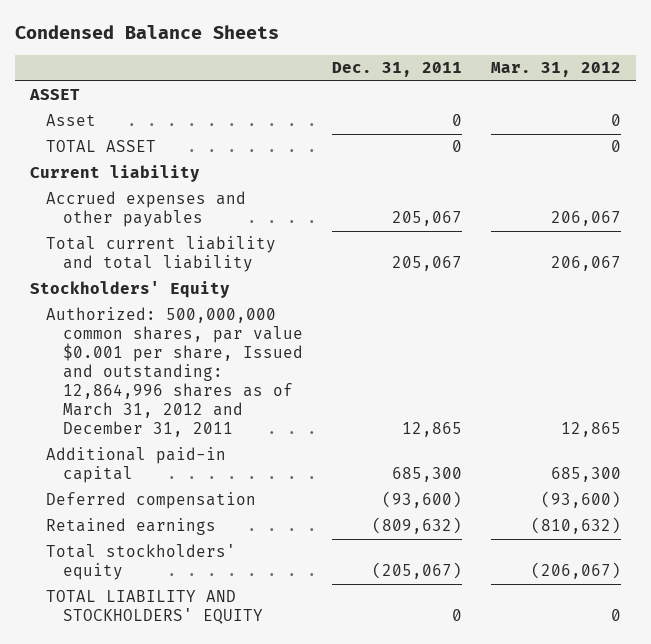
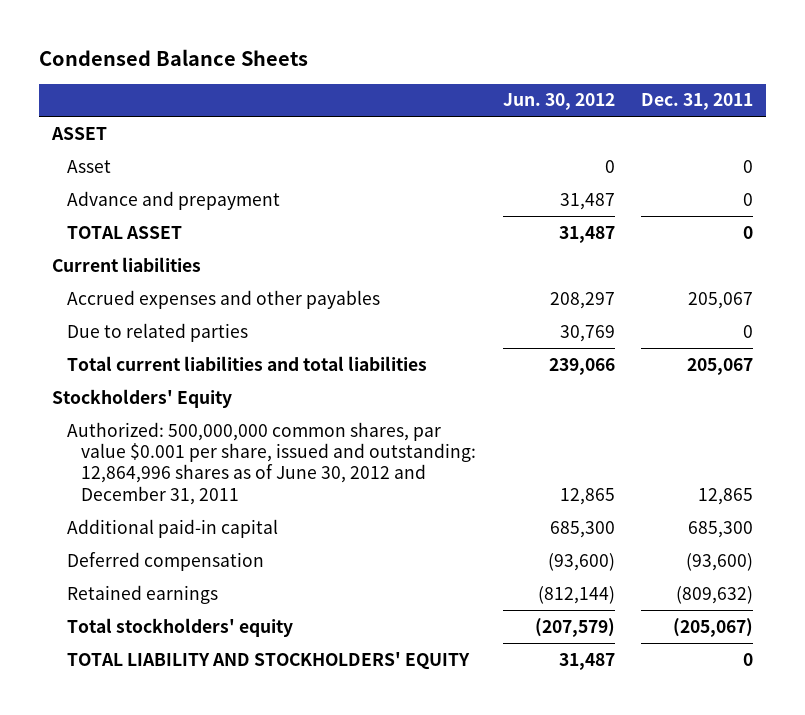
- | Dec. 31, 2011 | Mar. 31, 2012
+ | Jun. 30, 2012 | Dec. 31, 2011
+ Advance and prepayment | 31,487 | 0
- Current liability
+ Current liabilities
- Total current liability and total liability | 205,067 | 206,067
+ Due to related parties | 30,769 | 0
+ Total current liabilities and total liabilities | 239,066 | 205,067
- Authorized: 500,000,000 common shares, par value $0.001 per share, Issued and outstanding: 12,864,996 shares as of March 31, 2012 and December 31, 2011 | 12,865 | 12,865
+ Authorized: 500,000,000 common shares, par value $0.001 per share, issued and outstanding: 12,864,996 shares as of June 30, 2012 and December 31, 2011 | 12,865 | 12,865

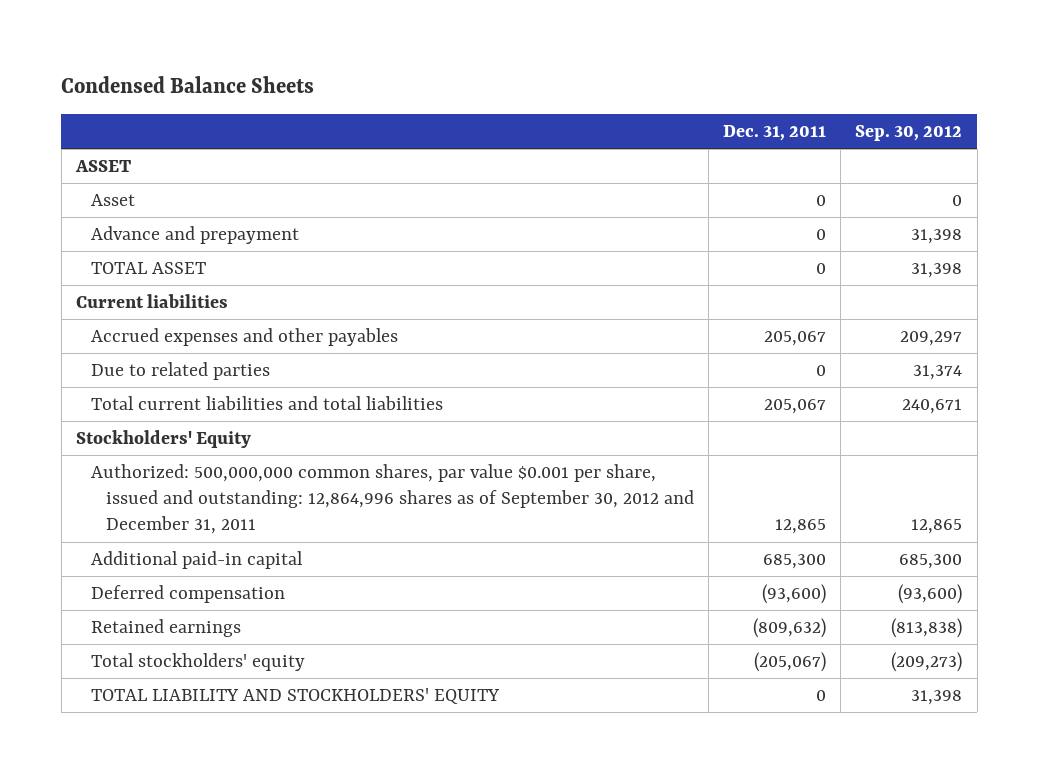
- | Jun. 30, 2012 | Dec. 31, 2011
+ | Dec. 31, 2011 | Sep. 30, 2012
- Authorized: 500,000,000 common shares, par value $0.001 per share, issued and outstanding: 12,864,996 shares as of June 30, 2012 and December 31, 2011 | 12,865 | 12,865
+ Authorized: 500,000,000 common shares, par value $0.001 per share, issued and outstanding: 12,864,996 shares as of September 30, 2012 and December 31, 2011 | 12,865 | 12,865

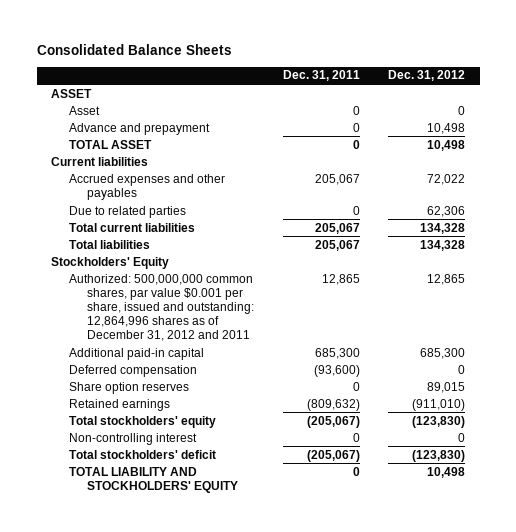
- Condensed Balance Sheets
+ Consolidated Balance Sheets
- | Dec. 31, 2011 | Sep. 30, 2012
+ | Dec. 31, 2011 | Dec. 31, 2012
- Total current liabilities and total liabilities | 205,067 | 240,671
+ Total current liabilities | 205,067 | 134,328
+ Total liabilities | 205,067 | 134,328
- Authorized: 500,000,000 common shares, par value $0.001 per share, issued and outstanding: 12,864,996 shares as of September 30, 2012 and December 31, 2011 | 12,865 | 12,865
+ Authorized: 500,000,000 common shares, par value $0.001 per share, issued and outstanding: 12,864,996 shares as of December 31, 2012 and 2011 | 12,865 | 12,865
+ Share option reserves | 0 | 89,015
+ Non-controlling interest | 0 | 0
+ Total stockholders' deficit | (205,067) | (123,830)

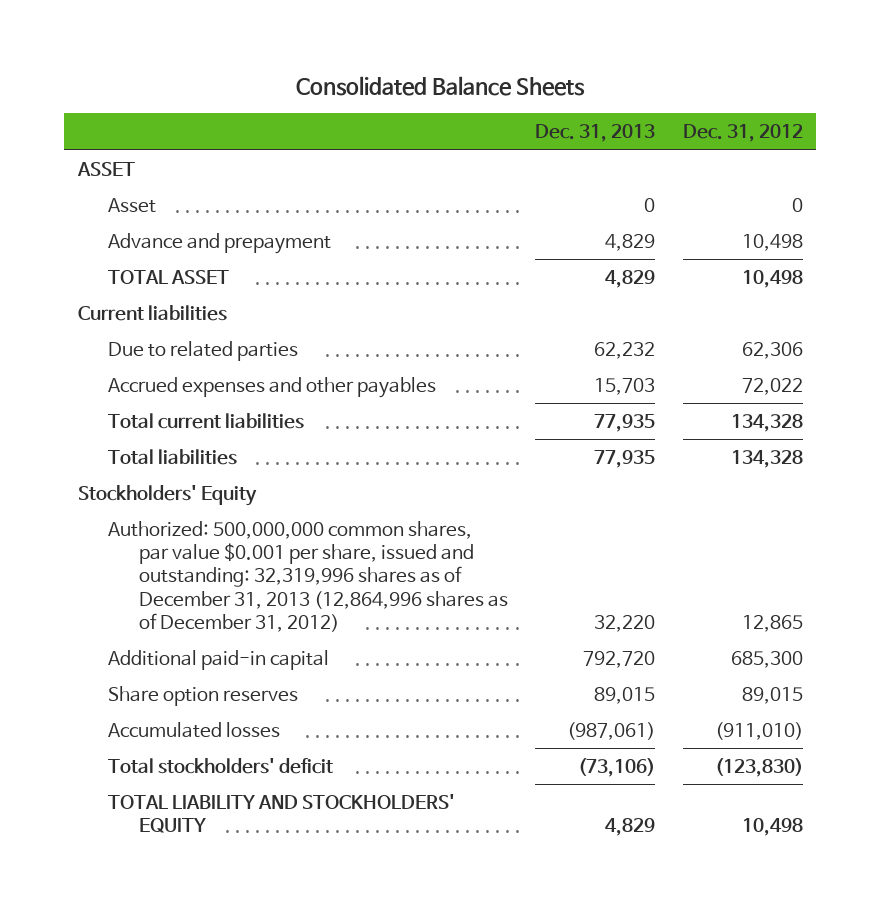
- | Dec. 31, 2011 | Dec. 31, 2012
+ | Dec. 31, 2013 | Dec. 31, 2012
moved down: Accrued expenses and other payables | 15,703 | 72,022
- Authorized: 500,000,000 common shares, par value $0.001 per share, issued and outstanding: 12,864,996 shares as of December 31, 2012 and 2011 | 12,865 | 12,865
+ Authorized: 500,000,000 common shares, par value $0.001 per share, issued and outstanding: 32,319,996 shares as of December 31, 2013 (12,864,996 shares as of December 31, 2012) | 32,220 | 12,865
- Deferred compensation | (93,600) | 0
- Retained earnings | (809,632) | (911,010)
- Total stockholders' equity | (205,067) | (123,830)
- Non-controlling interest | 0 | 0
+ Accumulated losses | (987,061) | (911,010)

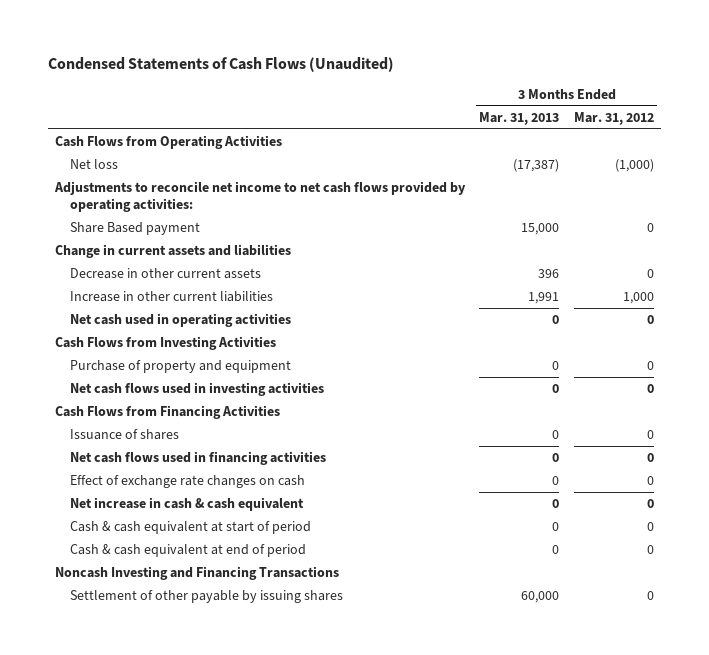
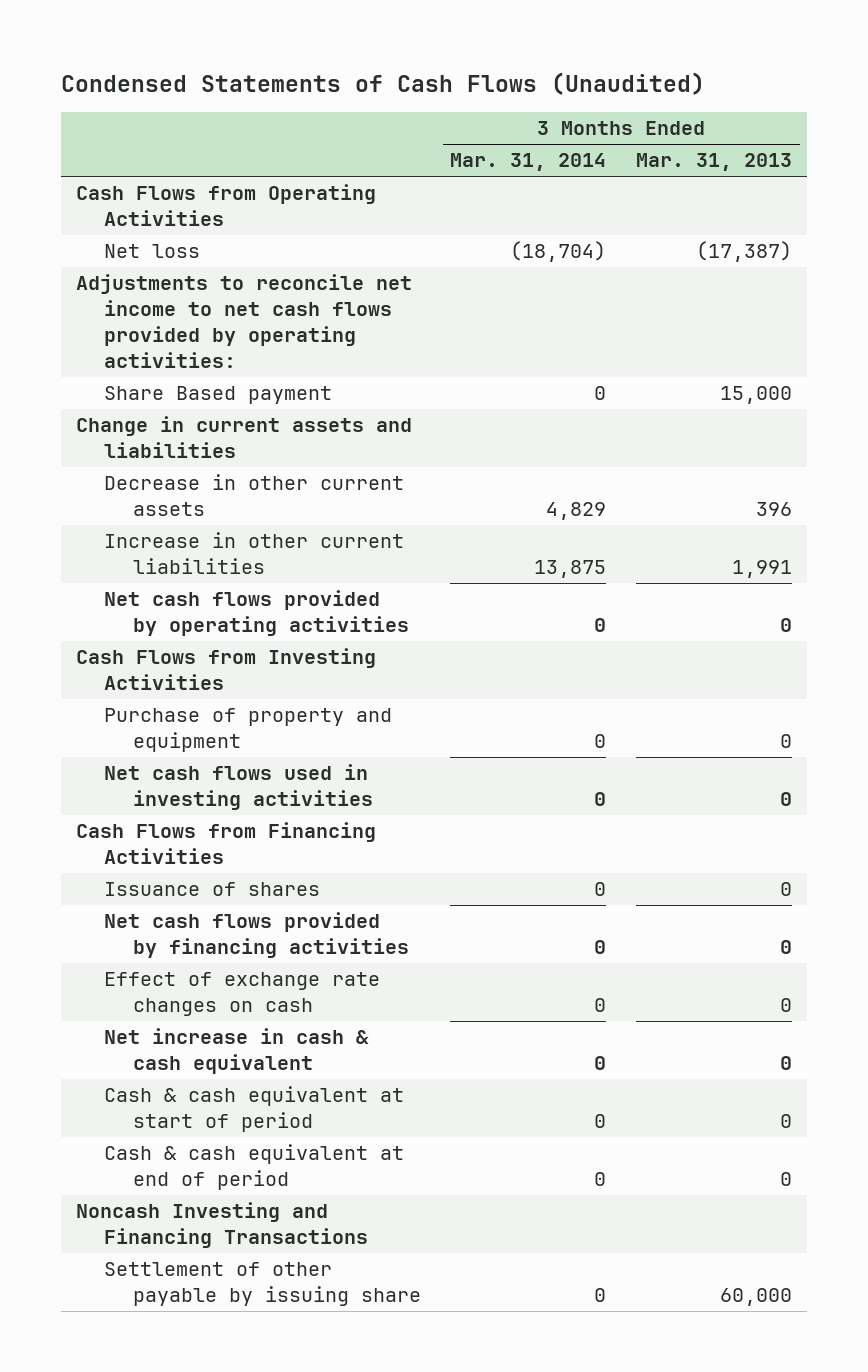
- | 3 Months Ended Mar. 31, 2013 | 3 Months Ended Mar. 31, 2012
+ | 3 Months Ended Mar. 31, 2014 | 3 Months Ended Mar. 31, 2013
- Net cash used in operating activities | 0 | 0
+ Net cash flows provided by operating activities | 0 | 0
- Net cash flows used in financing activities | 0 | 0
+ Net cash flows provided by financing activities | 0 | 0
- Settlement of other payable by issuing shares | 60,000 | 0
+ Settlement of other payable by issuing share | 0 | 60,000

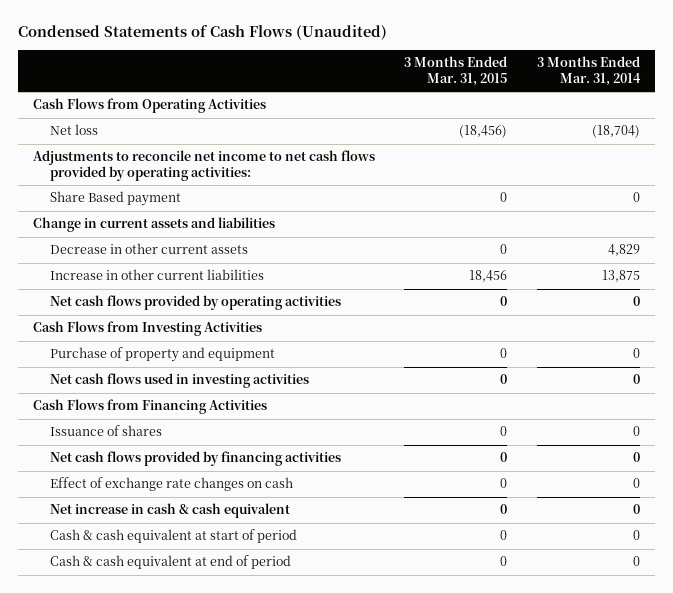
- | 3 Months Ended Mar. 31, 2014 | 3 Months Ended Mar. 31, 2013
+ | 3 Months Ended Mar. 31, 2015 | 3 Months Ended Mar. 31, 2014
- Noncash Investing and Financing Transactions
- Settlement of other payable by issuing share | 0 | 60,000

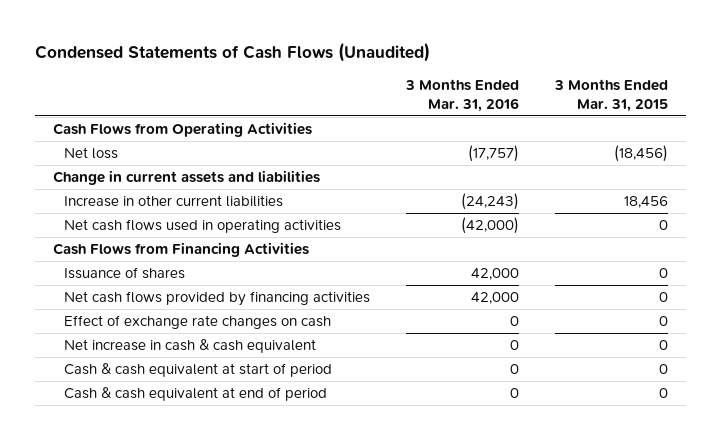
- | 3 Months Ended Mar. 31, 2015 | 3 Months Ended Mar. 31, 2014
+ | 3 Months Ended Mar. 31, 2016 | 3 Months Ended Mar. 31, 2015
- Adjustments to reconcile net income to net cash flows provided by operating activities:
- Share Based payment | 0 | 0
- Decrease in other current assets | 0 | 4,829
- Net cash flows provided by operating activities | 0 | 0
- Cash Flows from Investing Activities
- Purchase of property and equipment | 0 | 0
- Net cash flows used in investing activities | 0 | 0
+ Net cash flows used in operating activities | (42,000) | 0

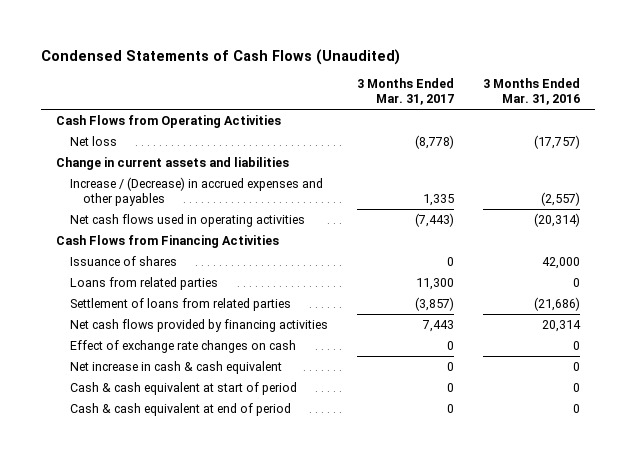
- | 3 Months Ended Mar. 31, 2016 | 3 Months Ended Mar. 31, 2015
+ | 3 Months Ended Mar. 31, 2017 | 3 Months Ended Mar. 31, 2016
- Increase in other current liabilities | (24,243) | 18,456
- Net cash flows used in operating activities | (42,000) | 0
+ Increase / (Decrease) in accrued expenses and other payables | 1,335 | (2,557)
+ Net cash flows used in operating activities | (7,443) | (20,314)
- Net cash flows provided by financing activities | 42,000 | 0
+ Loans from related parties | 11,300 | 0
+ Settlement of loans from related parties | (3,857) | (21,686)
+ Net cash flows provided by financing activities | 7,443 | 20,314

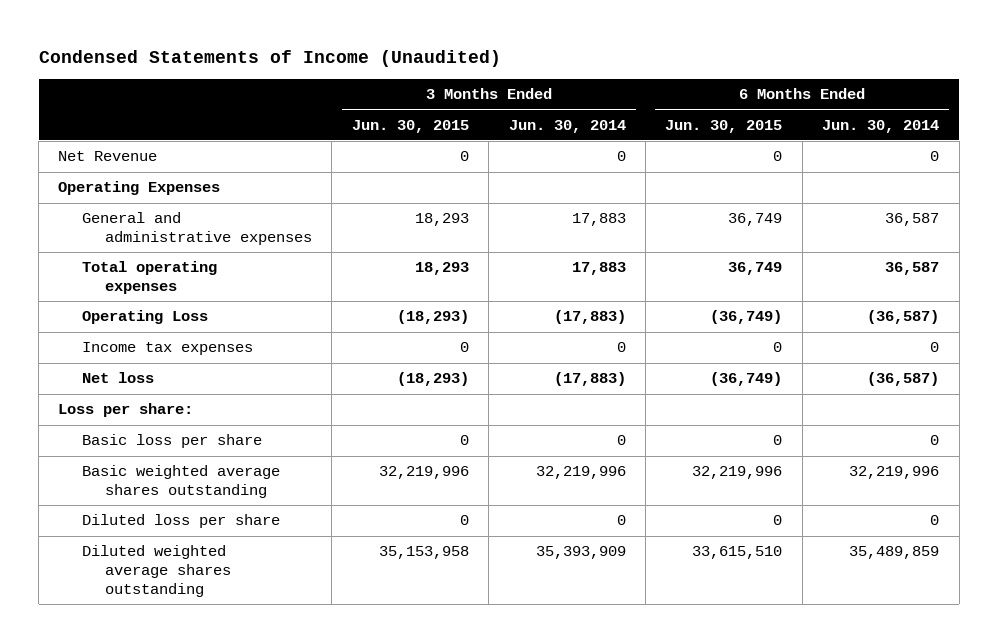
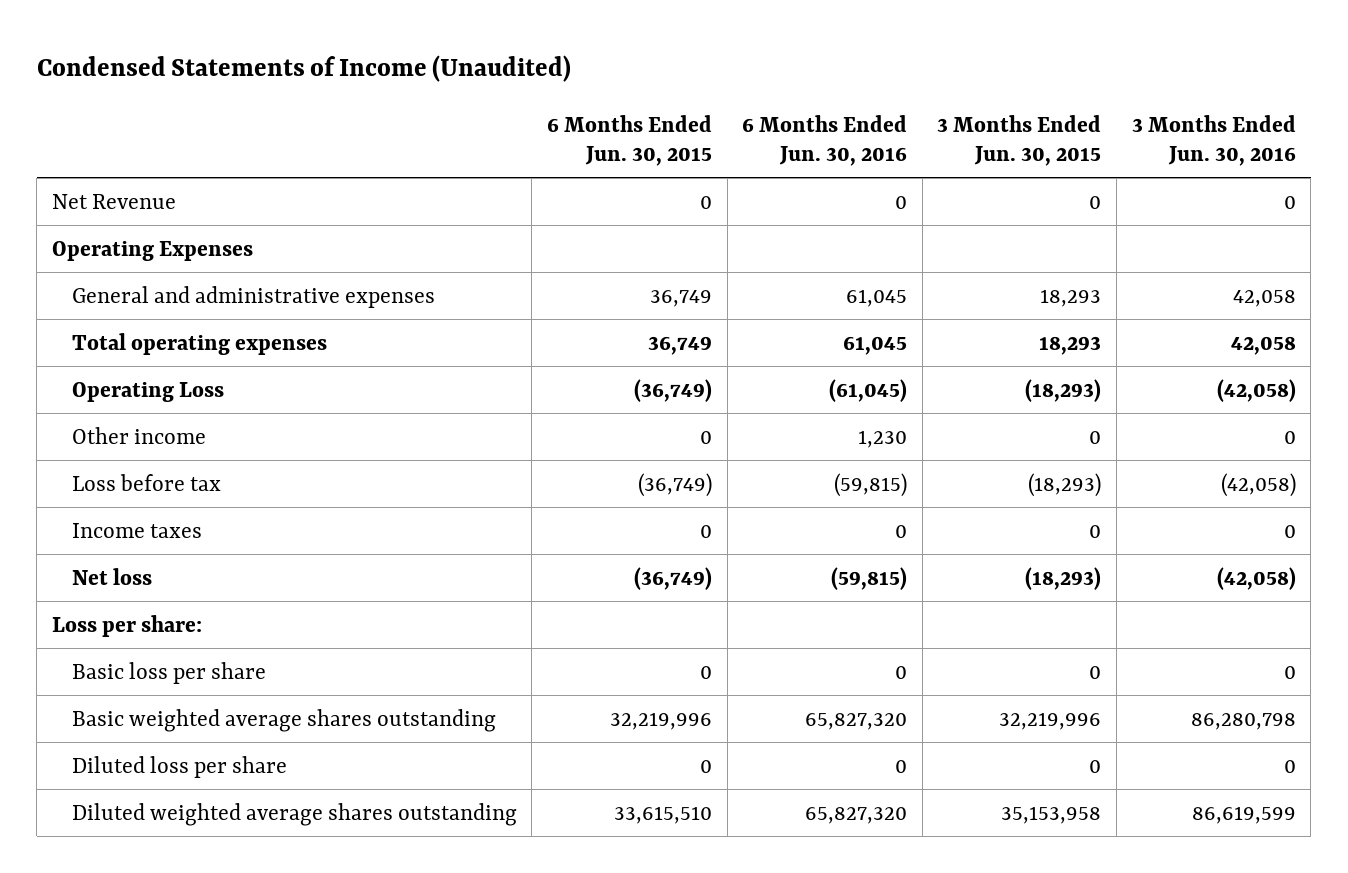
- | 3 Months Ended Jun. 30, 2015 | 3 Months Ended Jun. 30, 2014 | 6 Months Ended Jun. 30, 2015 | 6 Months Ended Jun. 30, 2014
+ | 6 Months Ended Jun. 30, 2015 | 6 Months Ended Jun. 30, 2016 | 3 Months Ended Jun. 30, 2015 | 3 Months Ended Jun. 30, 2016
- Income tax expenses | 0 | 0 | 0 | 0
+ Other income | 0 | 1,230 | 0 | 0
+ Loss before tax | (36,749) | (59,815) | (18,293) | (42,058)
+ Income taxes | 0 | 0 | 0 | 0

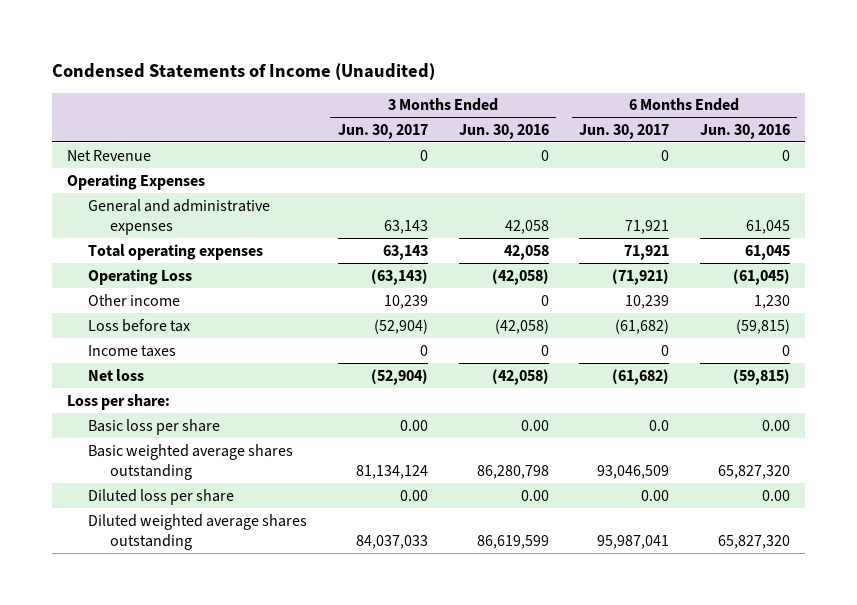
- | 6 Months Ended Jun. 30, 2015 | 6 Months Ended Jun. 30, 2016 | 3 Months Ended Jun. 30, 2015 | 3 Months Ended Jun. 30, 2016
+ | 3 Months Ended Jun. 30, 2017 | 3 Months Ended Jun. 30, 2016 | 6 Months Ended Jun. 30, 2017 | 6 Months Ended Jun. 30, 2016
- Basic loss per share | 0 | 0 | 0 | 0
+ Basic loss per share | 0.00 | 0.00 | 0.0 | 0.00
- Diluted loss per share | 0 | 0 | 0 | 0
+ Diluted loss per share | 0.00 | 0.00 | 0.00 | 0.00

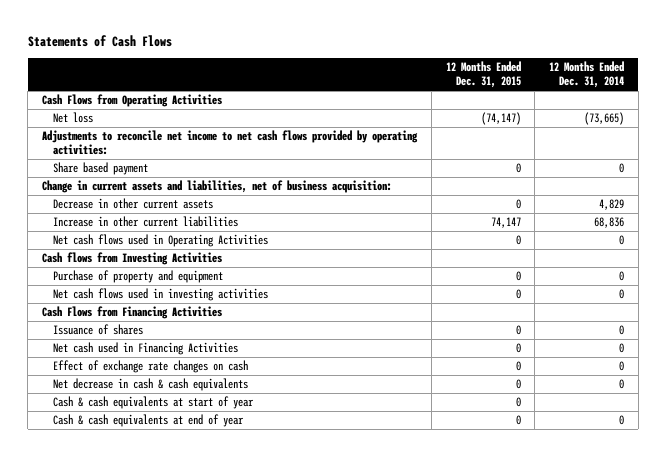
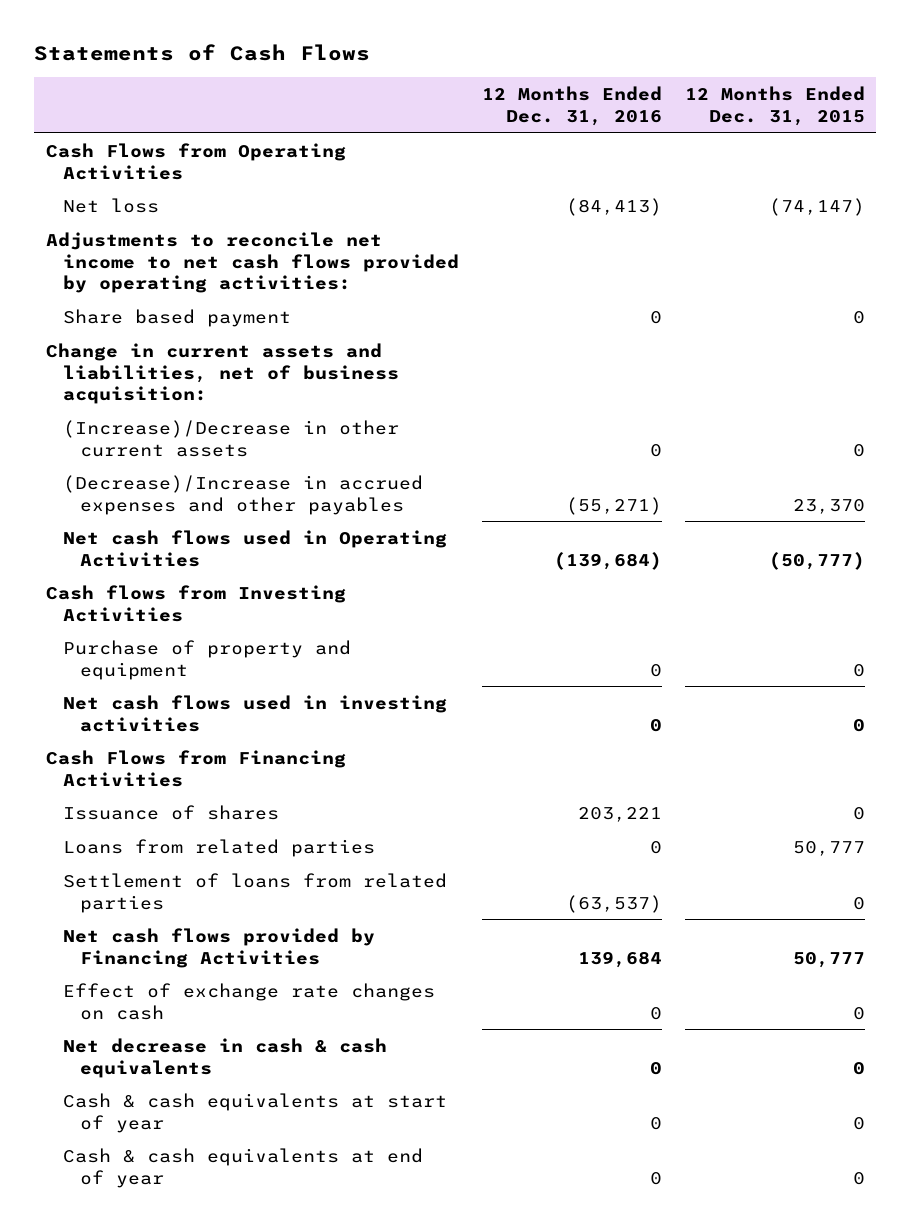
- | 12 Months Ended Dec. 31, 2015 | 12 Months Ended Dec. 31, 2014
+ | 12 Months Ended Dec. 31, 2016 | 12 Months Ended Dec. 31, 2015
- Decrease in other current assets | 0 | 4,829
- Increase in other current liabilities | 74,147 | 68,836
- Net cash flows used in Operating Activities | 0 | 0
+ (Increase)/Decrease in other current assets | 0 | 0
+ (Decrease)/Increase in accrued expenses and other payables | (55,271) | 23,370
+ Net cash flows used in Operating Activities | (139,684) | (50,777)
- Net cash used in Financing Activities | 0 | 0
+ Loans from related parties | 0 | 50,777
+ Settlement of loans from related parties | (63,537) | 0
+ Net cash flows provided by Financing Activities | 139,684 | 50,777

